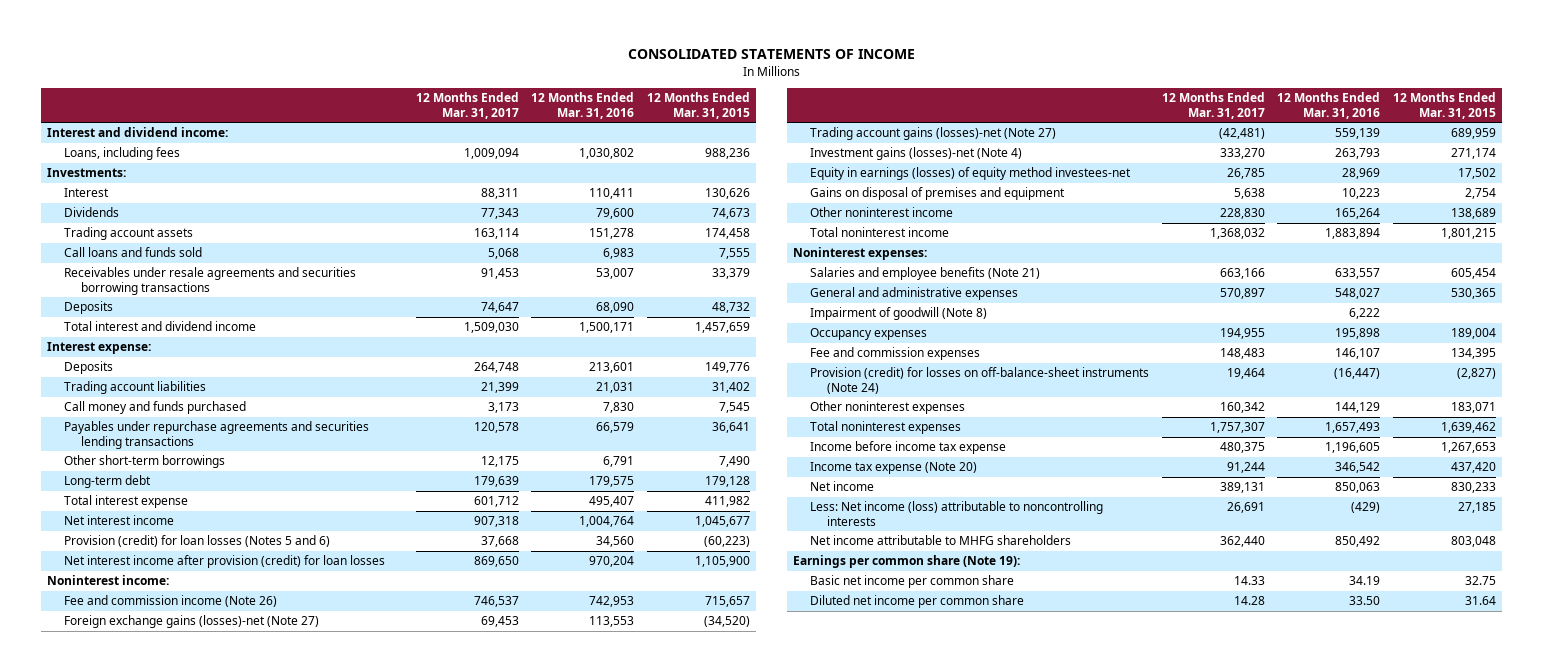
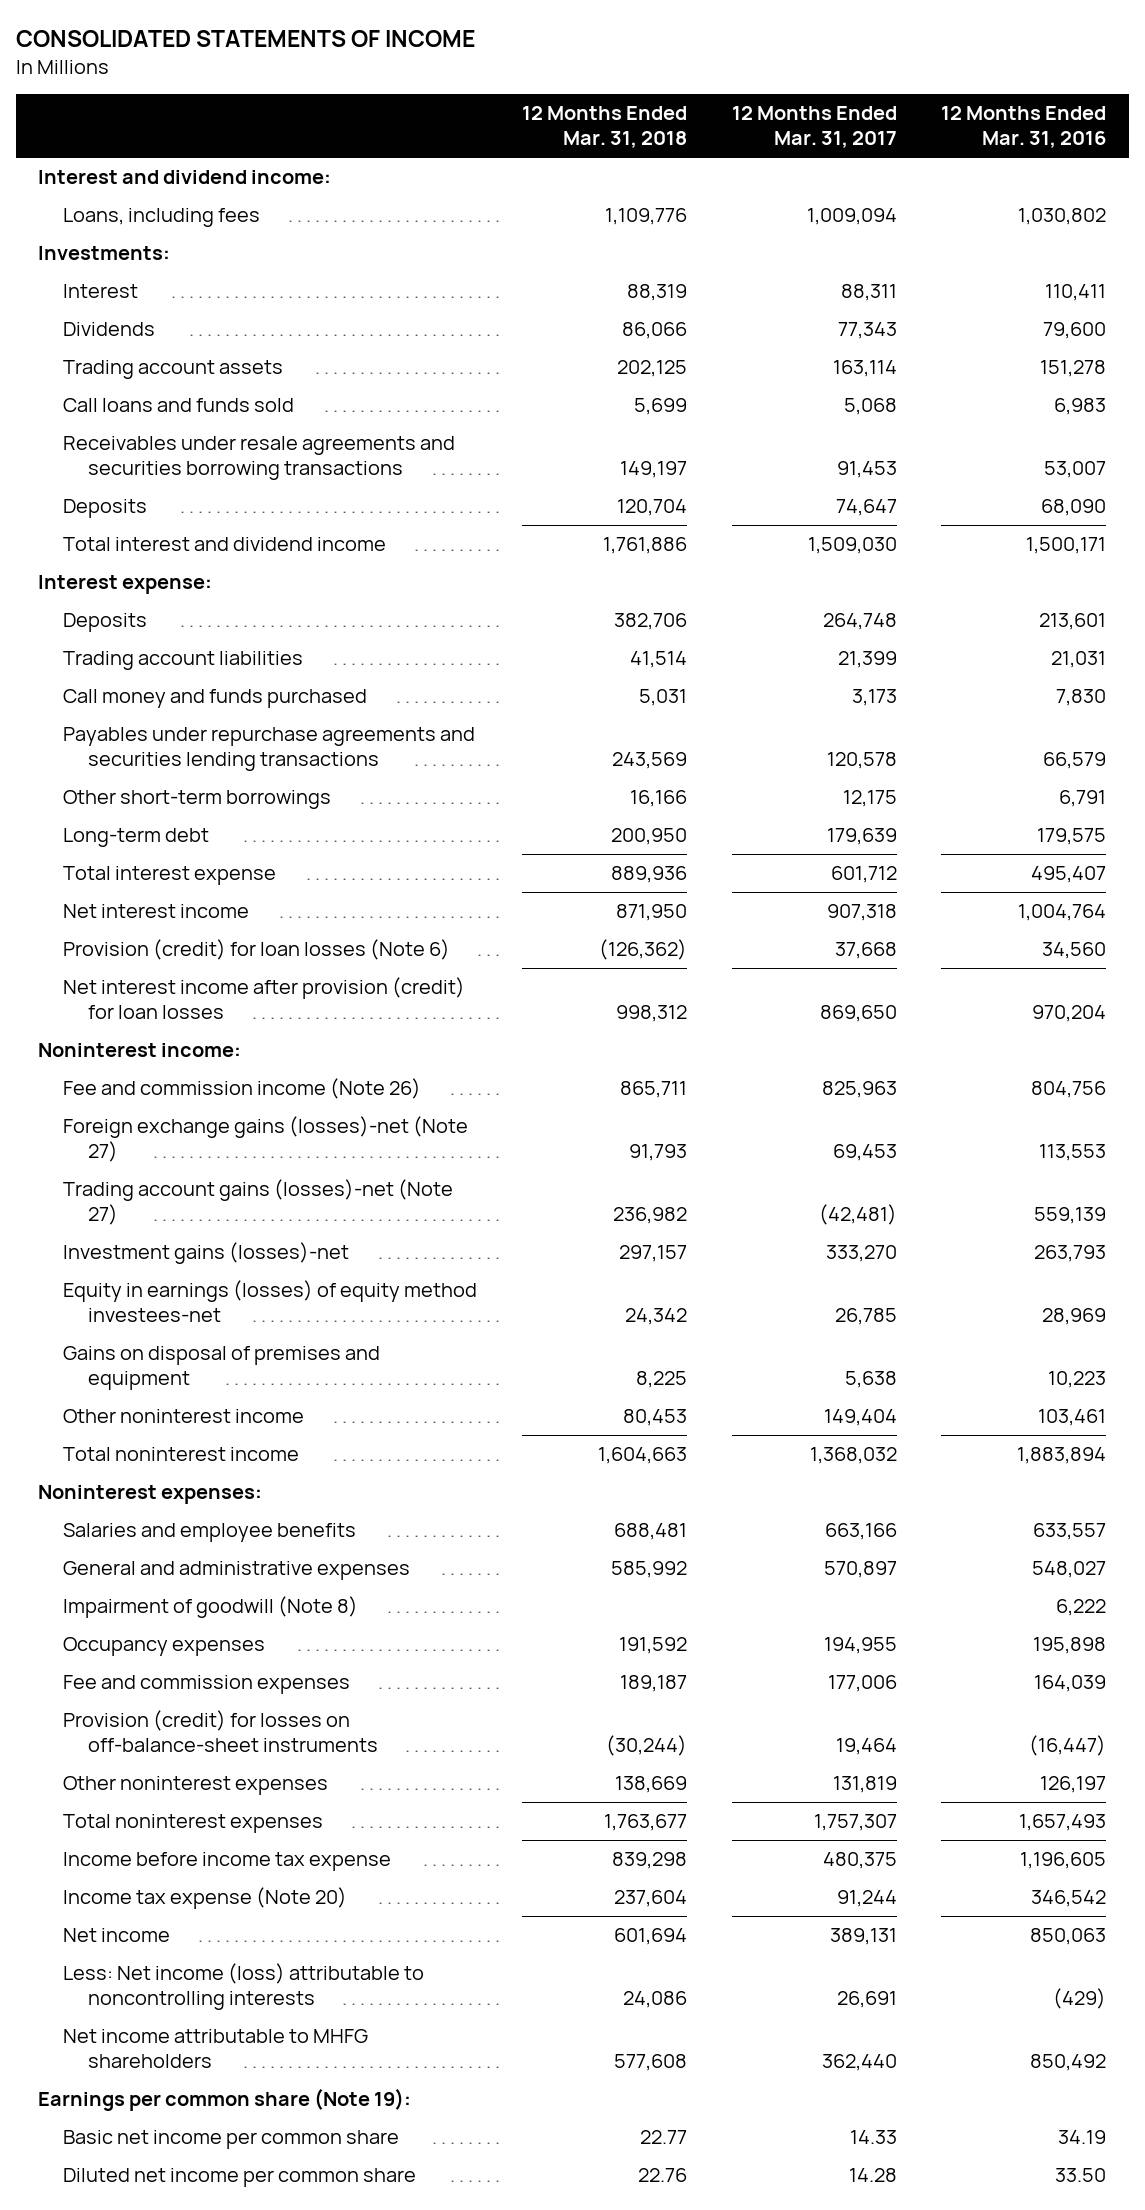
- | 12 Months Ended Mar. 31, 2017 | 12 Months Ended Mar. 31, 2016 | 12 Months Ended Mar. 31, 2015
+ | 12 Months Ended Mar. 31, 2018 | 12 Months Ended Mar. 31, 2017 | 12 Months Ended Mar. 31, 2016
- Provision (credit) for loan losses (Notes 5 and 6) | 37,668 | 34,560 | (60,223)
+ Provision (credit) for loan losses (Note 6) | (126,362) | 37,668 | 34,560
- Fee and commission income (Note 26) | 746,537 | 742,953 | 715,657
+ Fee and commission income (Note 26) | 865,711 | 825,963 | 804,756
- Investment gains (losses)-net (Note 4) | 333,270 | 263,793 | 271,174
+ Investment gains (losses)-net | 297,157 | 333,270 | 263,793
- Other noninterest income | 228,830 | 165,264 | 138,689
+ Other noninterest income | 80,453 | 149,404 | 103,461
- Salaries and employee benefits (Note 21) | 663,166 | 633,557 | 605,454
+ Salaries and employee benefits | 688,481 | 663,166 | 633,557
- Fee and commission expenses | 148,483 | 146,107 | 134,395
- Provision (credit) for losses on off-balance-sheet instruments (Note 24) | 19,464 | (16,447) | (2,827)
- Other noninterest expenses | 160,342 | 144,129 | 183,071
+ Fee and commission expenses | 189,187 | 177,006 | 164,039
+ Provision (credit) for losses on off-balance-sheet instruments | (30,244) | 19,464 | (16,447)
+ Other noninterest expenses | 138,669 | 131,819 | 126,197

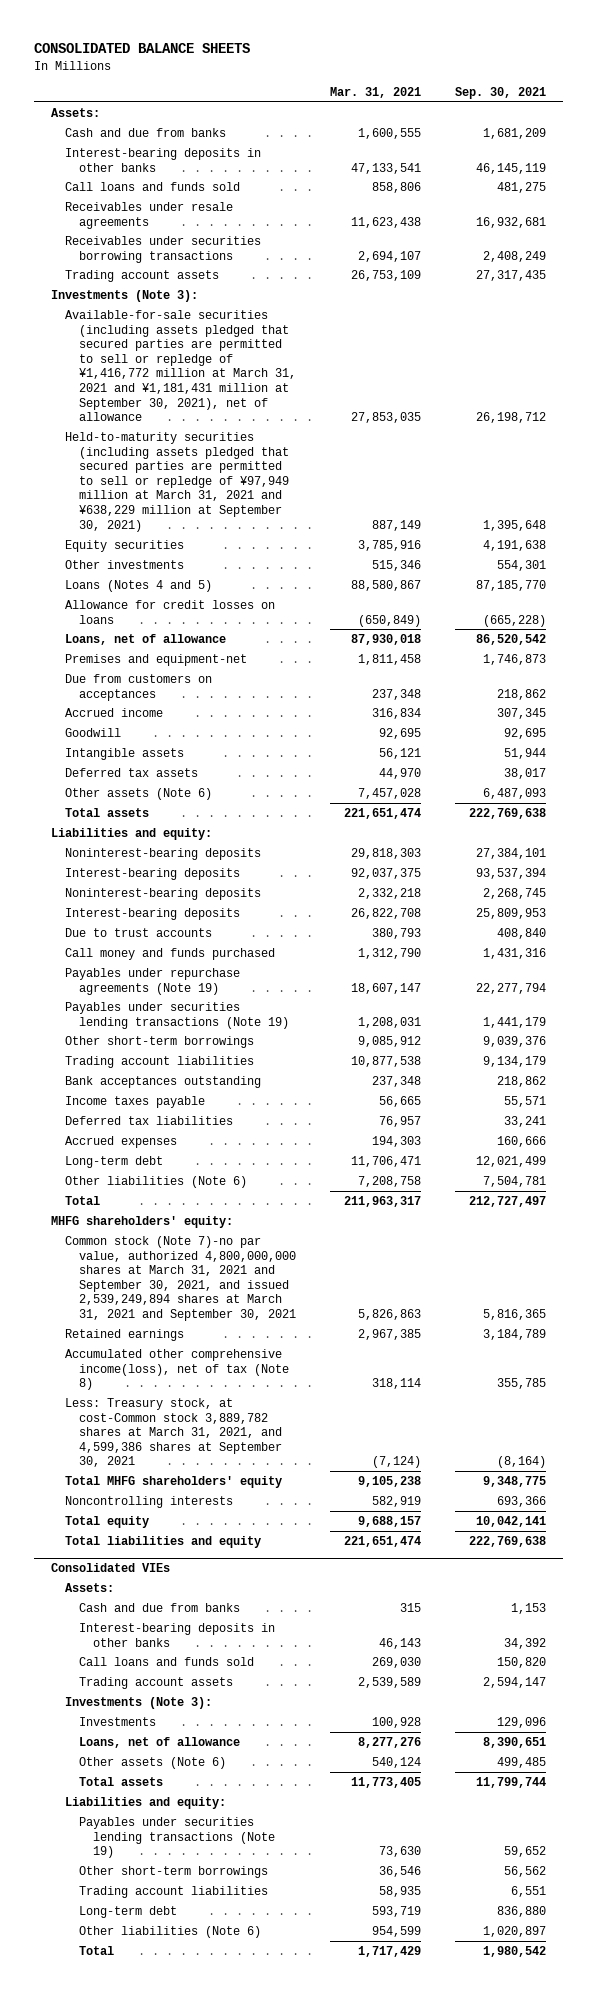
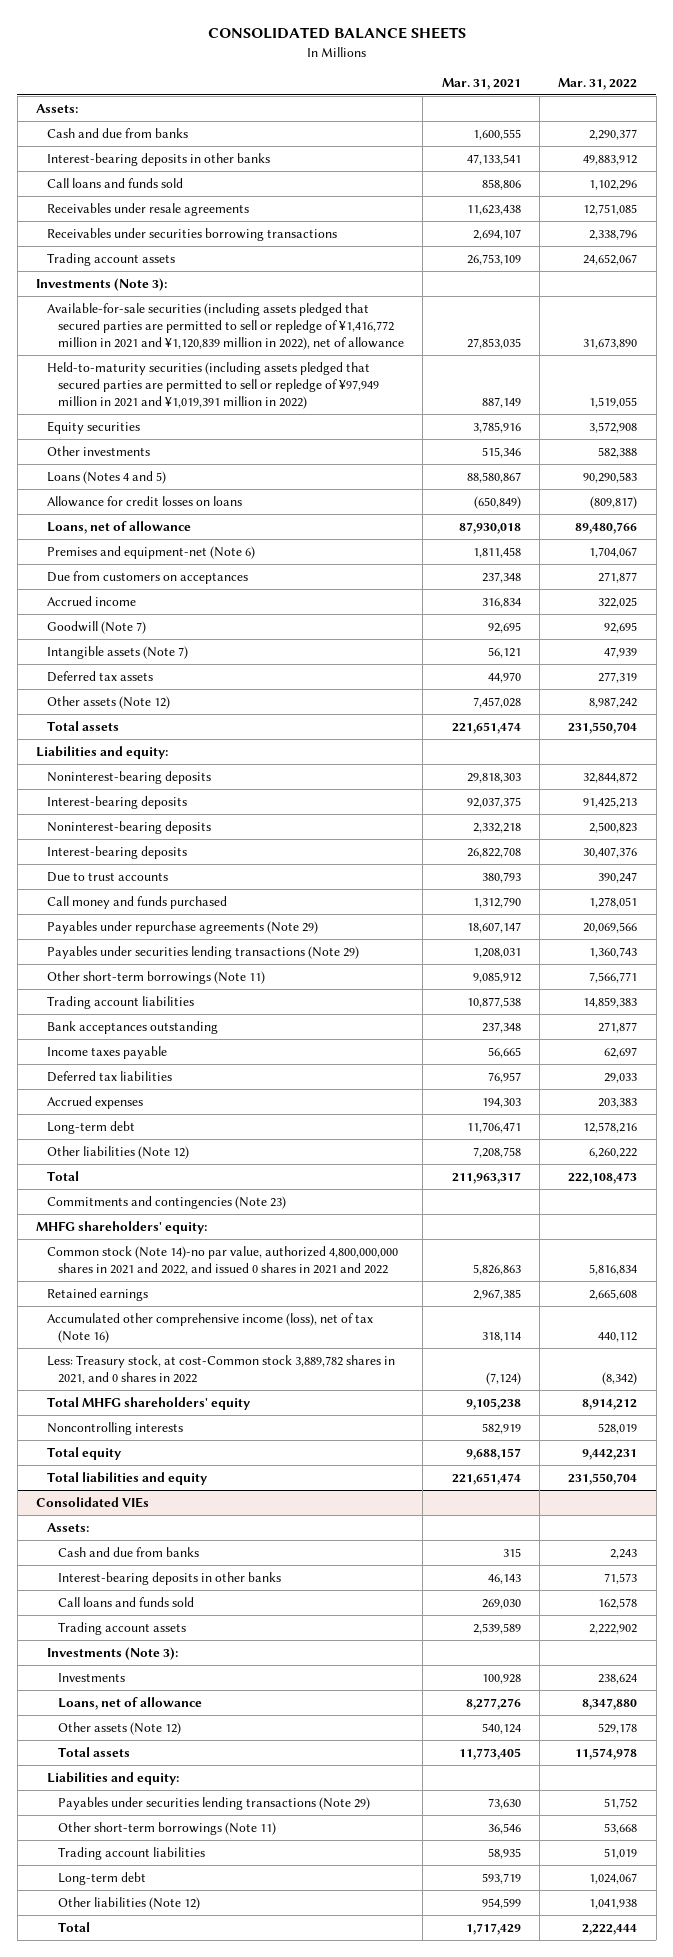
- | Mar. 31, 2021 | Sep. 30, 2021
+ | Mar. 31, 2021 | Mar. 31, 2022
- Available-for-sale securities (including assets pledged that secured parties are permitted to sell or repledge of ¥1,416,772 million at March 31, 2021 and ¥1,181,431 million at September 30, 2021), net of allowance | 27,853,035 | 26,198,712
- Held-to-maturity securities (including assets pledged that secured parties are permitted to sell or repledge of ¥97,949 million at March 31, 2021 and ¥638,229 million at September 30, 2021) | 887,149 | 1,395,648
+ Available-for-sale securities (including assets pledged that secured parties are permitted to sell or repledge of ¥1,416,772 million in 2021 and ¥1,120,839 million in 2022), net of allowance | 27,853,035 | 31,673,890
+ Held-to-maturity securities (including assets pledged that secured parties are permitted to sell or repledge of ¥97,949 million in 2021 and ¥1,019,391 million in 2022) | 887,149 | 1,519,055
- Premises and equipment-net | 1,811,458 | 1,746,873
+ Premises and equipment-net (Note 6) | 1,811,458 | 1,704,067
- Goodwill | 92,695 | 92,695
- Intangible assets | 56,121 | 51,944
+ Goodwill (Note 7) | 92,695 | 92,695
+ Intangible assets (Note 7) | 56,121 | 47,939
- Other assets (Note 6) | 7,457,028 | 6,487,093
+ Other assets (Note 12) | 7,457,028 | 8,987,242
- Payables under repurchase agreements (Note 19) | 18,607,147 | 22,277,794
- Payables under securities lending transactions (Note 19) | 1,208,031 | 1,441,179
- Other short-term borrowings | 9,085,912 | 9,039,376
+ Payables under repurchase agreements (Note 29) | 18,607,147 | 20,069,566
+ Payables under securities lending transactions (Note 29) | 1,208,031 | 1,360,743
+ Other short-term borrowings (Note 11) | 9,085,912 | 7,566,771
- Other liabilities (Note 6) | 7,208,758 | 7,504,781
+ Other liabilities (Note 12) | 7,208,758 | 6,260,222
+ Commitments and contingencies (Note 23)
- Common stock (Note 7)-no par value, authorized 4,800,000,000 shares at March 31, 2021 and September 30, 2021, and issued 2,539,249,894 shares at March 31, 2021 and September 30, 2021 | 5,826,863 | 5,816,365
+ Common stock (Note 14)-no par value, authorized 4,800,000,000 shares in 2021 and 2022, and issued 0 shares in 2021 and 2022 | 5,826,863 | 5,816,834
- Accumulated other comprehensive income(loss), net of tax (Note 8) | 318,114 | 355,785
- Less: Treasury stock, at cost-Common stock 3,889,782 shares at March 31, 2021, and 4,599,386 shares at September 30, 2021 | (7,124) | (8,164)
+ Accumulated other comprehensive income (loss), net of tax (Note 16) | 318,114 | 440,112
+ Less: Treasury stock, at cost-Common stock 3,889,782 shares in 2021, and 0 shares in 2022 | (7,124) | (8,342)
@ Consolidated VIEs
- Other assets (Note 6) | 540,124 | 499,485
+ Other assets (Note 12) | 540,124 | 529,178
- Payables under securities lending transactions (Note 19) | 73,630 | 59,652
- Other short-term borrowings | 36,546 | 56,562
+ Payables under securities lending transactions (Note 29) | 73,630 | 51,752
+ Other short-term borrowings (Note 11) | 36,546 | 53,668
- Other liabilities (Note 6) | 954,599 | 1,020,897
+ Other liabilities (Note 12) | 954,599 | 1,041,938

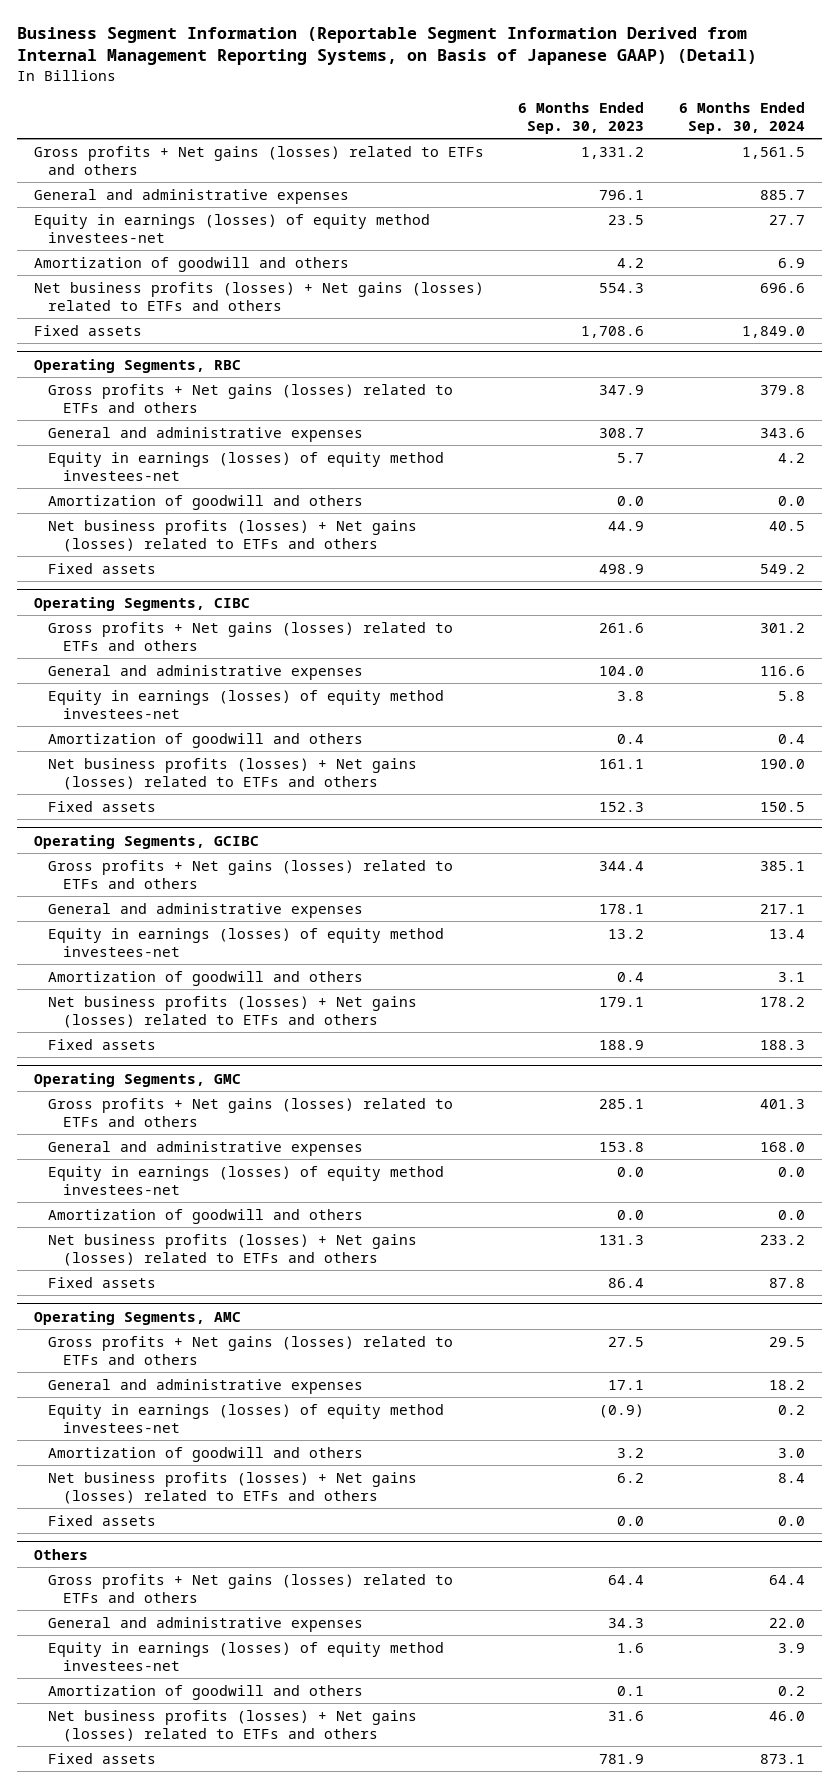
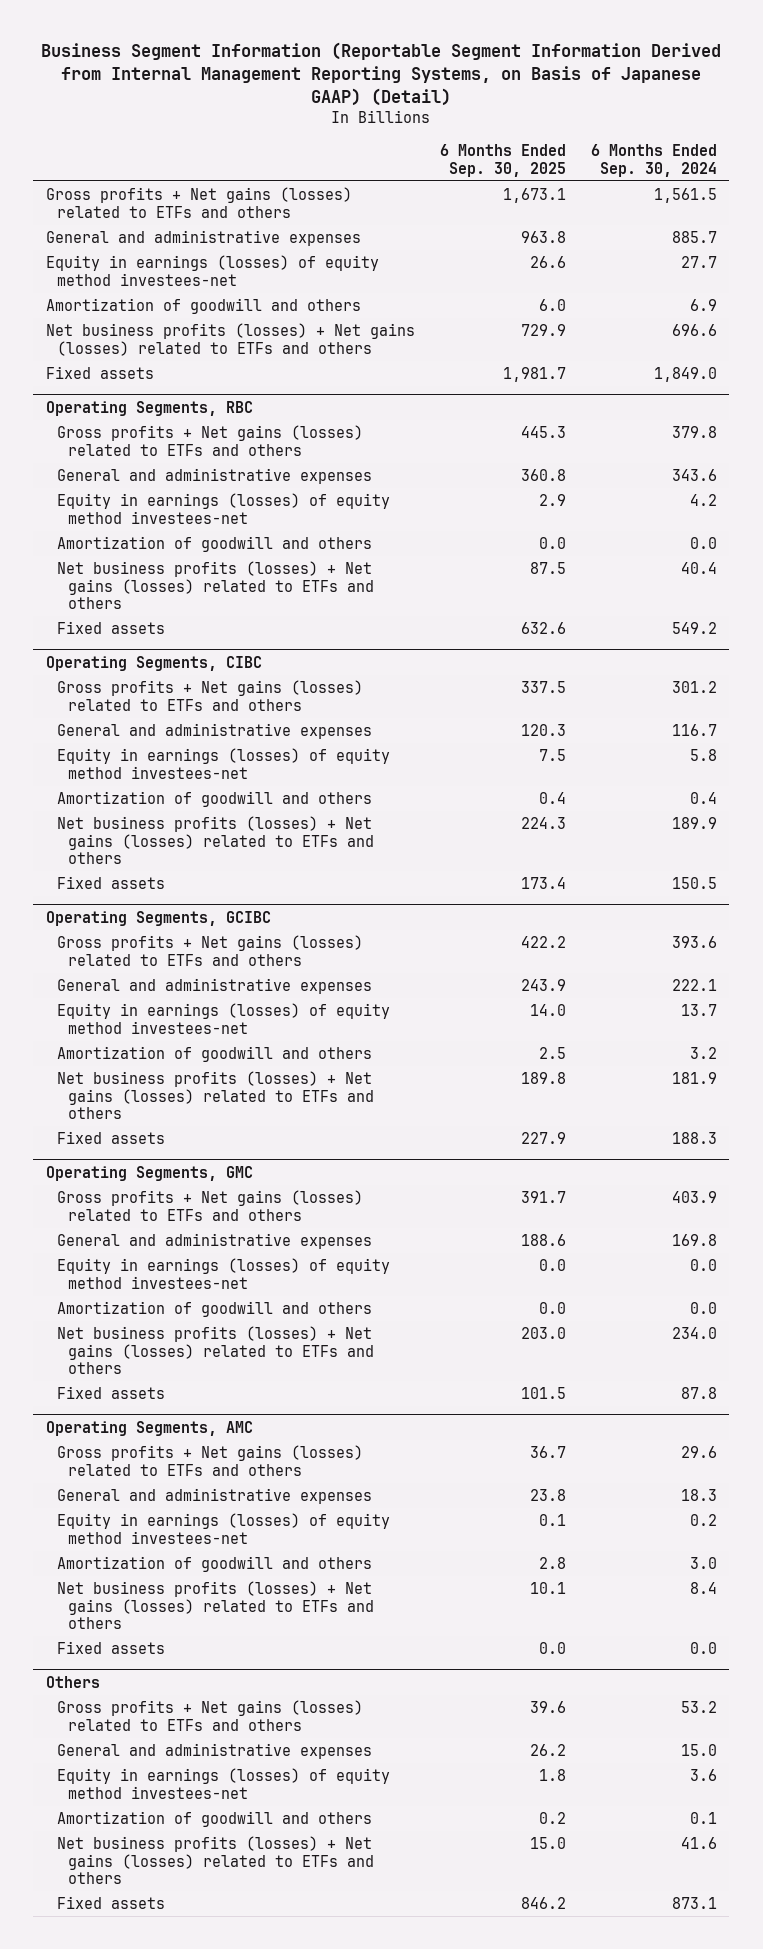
- | 6 Months Ended Sep. 30, 2023 | 6 Months Ended Sep. 30, 2024
+ | 6 Months Ended Sep. 30, 2025 | 6 Months Ended Sep. 30, 2024
@ Operating Segments, RBC
- Net business profits (losses) + Net gains (losses) related to ETFs and others | 44.9 | 40.5
+ Net business profits (losses) + Net gains (losses) related to ETFs and others | 87.5 | 40.4
@ Operating Segments, CIBC
- General and administrative expenses | 104.0 | 116.6
+ General and administrative expenses | 120.3 | 116.7
- Net business profits (losses) + Net gains (losses) related to ETFs and others | 161.1 | 190.0
+ Net business profits (losses) + Net gains (losses) related to ETFs and others | 224.3 | 189.9
@ Operating Segments, GCIBC
- Gross profits + Net gains (losses) related to ETFs and others | 344.4 | 385.1
- General and administrative expenses | 178.1 | 217.1
- Equity in earnings (losses) of equity method investees-net | 13.2 | 13.4
- Amortization of goodwill and others | 0.4 | 3.1
- Net business profits (losses) + Net gains (losses) related to ETFs and others | 179.1 | 178.2
+ Gross profits + Net gains (losses) related to ETFs and others | 422.2 | 393.6
+ General and administrative expenses | 243.9 | 222.1
+ Equity in earnings (losses) of equity method investees-net | 14.0 | 13.7
+ Amortization of goodwill and others | 2.5 | 3.2
+ Net business profits (losses) + Net gains (losses) related to ETFs and others | 189.8 | 181.9
@ Operating Segments, GMC
- Gross profits + Net gains (losses) related to ETFs and others | 285.1 | 401.3
- General and administrative expenses | 153.8 | 168.0
+ Gross profits + Net gains (losses) related to ETFs and others | 391.7 | 403.9
+ General and administrative expenses | 188.6 | 169.8
- Net business profits (losses) + Net gains (losses) related to ETFs and others | 131.3 | 233.2
+ Net business profits (losses) + Net gains (losses) related to ETFs and others | 203.0 | 234.0
@ Operating Segments, AMC
- Gross profits + Net gains (losses) related to ETFs and others | 27.5 | 29.5
- General and administrative expenses | 17.1 | 18.2
+ Gross profits + Net gains (losses) related to ETFs and others | 36.7 | 29.6
+ General and administrative expenses | 23.8 | 18.3
@ Others
- Gross profits + Net gains (losses) related to ETFs and others | 64.4 | 64.4
- General and administrative expenses | 34.3 | 22.0
- Equity in earnings (losses) of equity method investees-net | 1.6 | 3.9
- Amortization of goodwill and others | 0.1 | 0.2
- Net business profits (losses) + Net gains (losses) related to ETFs and others | 31.6 | 46.0
+ Gross profits + Net gains (losses) related to ETFs and others | 39.6 | 53.2
+ General and administrative expenses | 26.2 | 15.0
+ Equity in earnings (losses) of equity method investees-net | 1.8 | 3.6
+ Amortization of goodwill and others | 0.2 | 0.1
+ Net business profits (losses) + Net gains (losses) related to ETFs and others | 15.0 | 41.6

